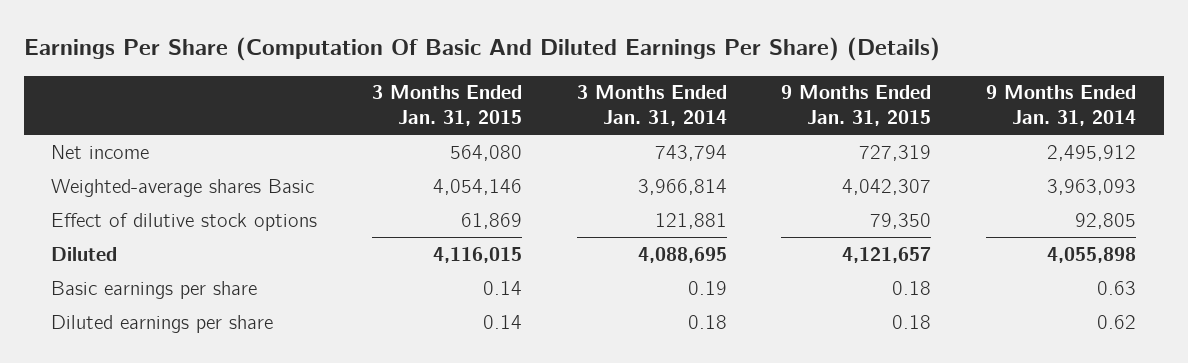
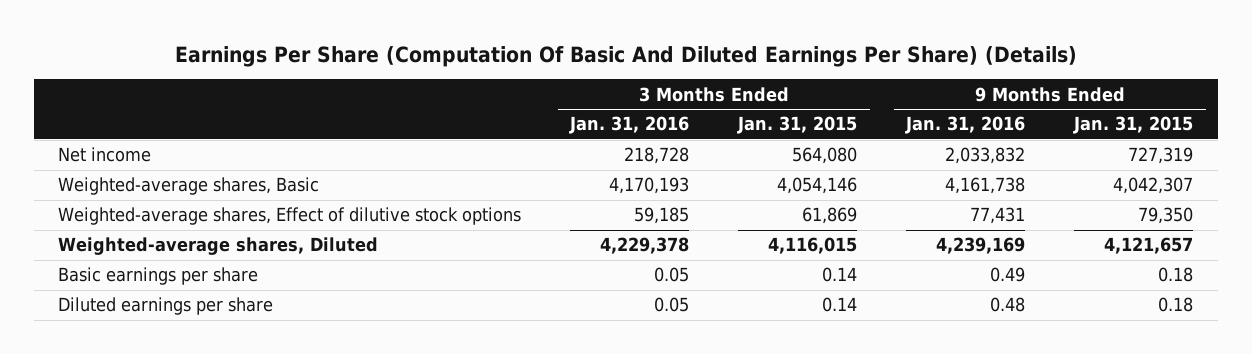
- | 3 Months Ended Jan. 31, 2015 | 3 Months Ended Jan. 31, 2014 | 9 Months Ended Jan. 31, 2015 | 9 Months Ended Jan. 31, 2014
+ | 3 Months Ended Jan. 31, 2016 | 3 Months Ended Jan. 31, 2015 | 9 Months Ended Jan. 31, 2016 | 9 Months Ended Jan. 31, 2015
- Weighted-average shares Basic | 4,054,146 | 3,966,814 | 4,042,307 | 3,963,093
- Effect of dilutive stock options | 61,869 | 121,881 | 79,350 | 92,805
- Diluted | 4,116,015 | 4,088,695 | 4,121,657 | 4,055,898
+ Weighted-average shares, Basic | 4,170,193 | 4,054,146 | 4,161,738 | 4,042,307
+ Weighted-average shares, Effect of dilutive stock options | 59,185 | 61,869 | 77,431 | 79,350
+ Weighted-average shares, Diluted | 4,229,378 | 4,116,015 | 4,239,169 | 4,121,657

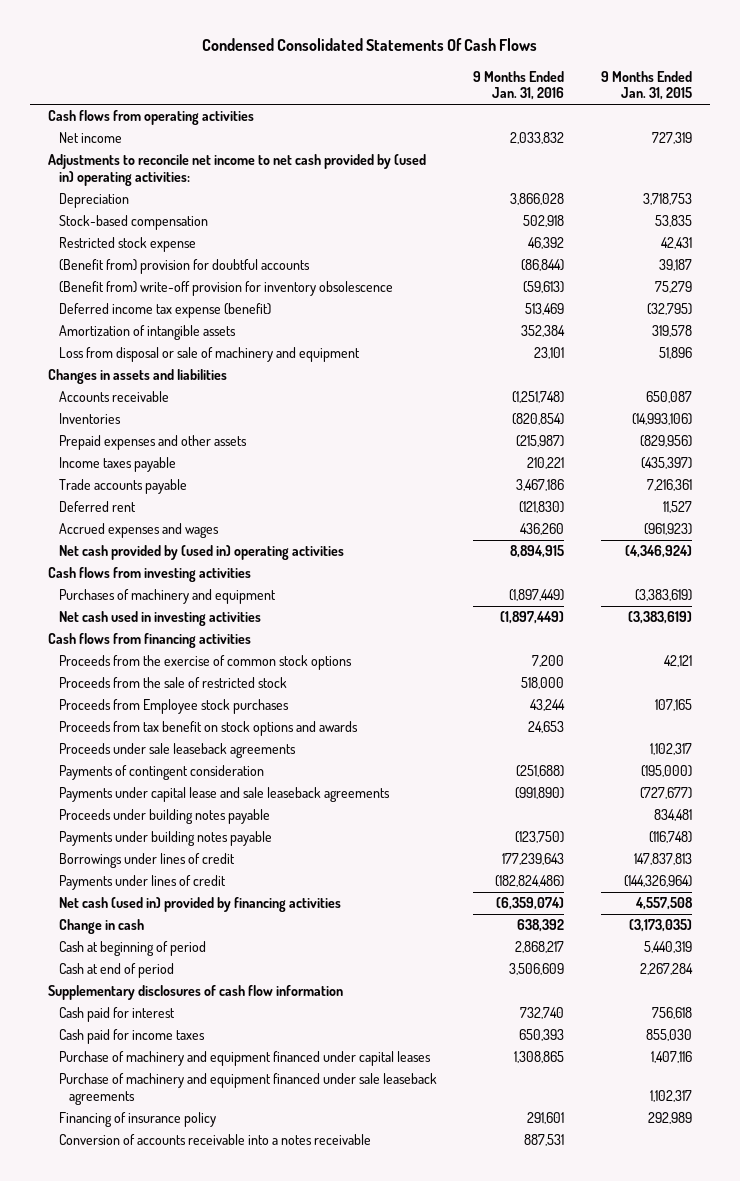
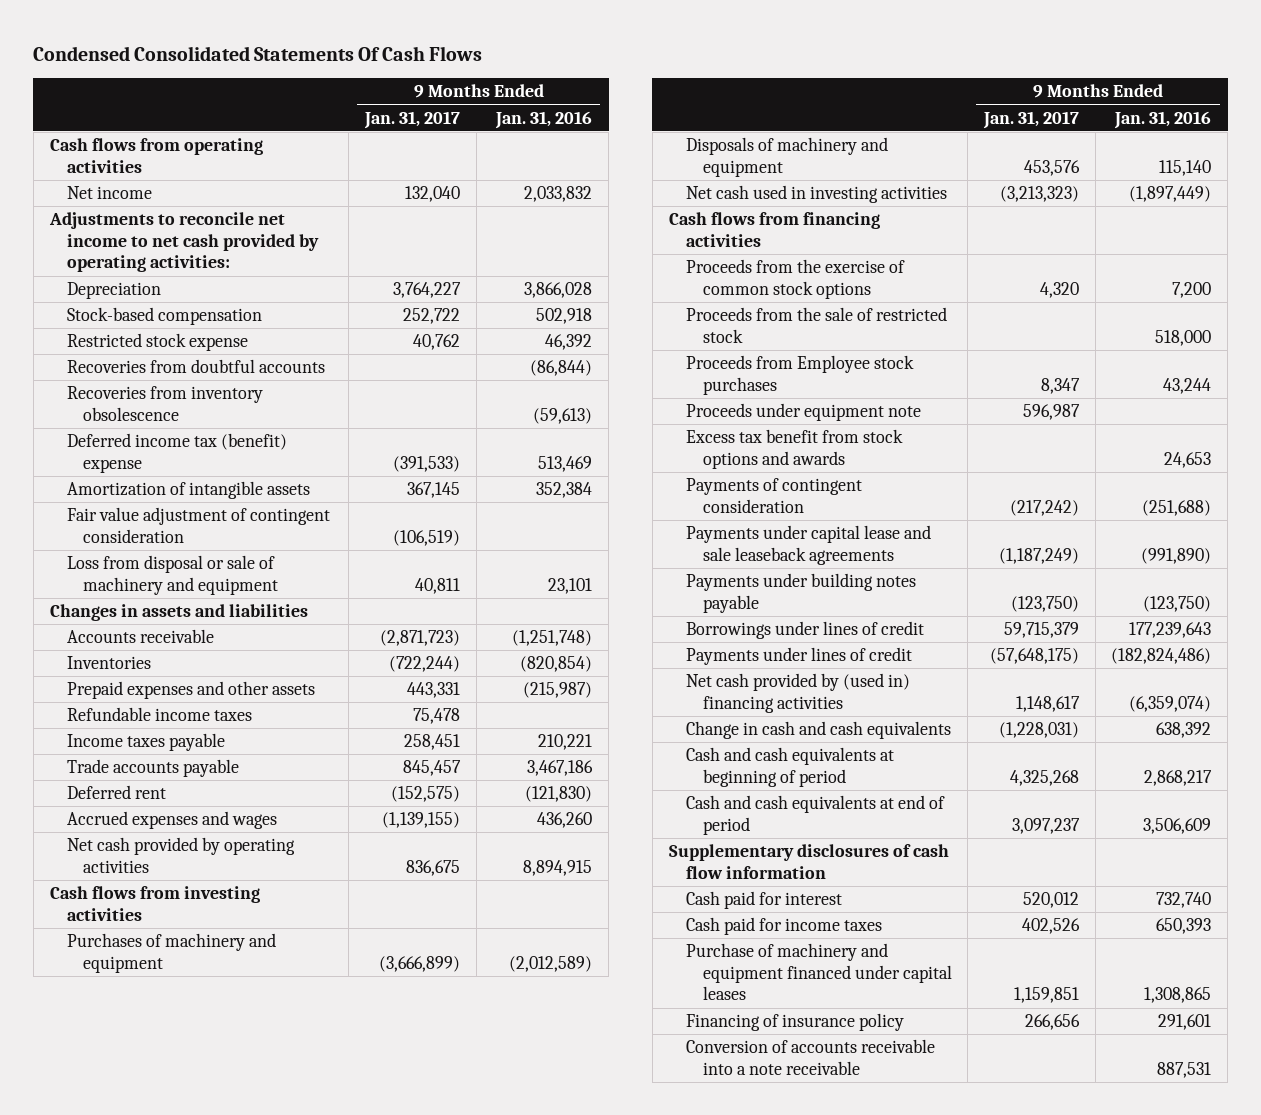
- | 9 Months Ended Jan. 31, 2016 | 9 Months Ended Jan. 31, 2015
+ | 9 Months Ended Jan. 31, 2017 | 9 Months Ended Jan. 31, 2016
- Adjustments to reconcile net income to net cash provided by (used in) operating activities:
+ Adjustments to reconcile net income to net cash provided by operating activities:
- (Benefit from) provision for doubtful accounts | (86,844) | 39,187
- (Benefit from) write-off provision for inventory obsolescence | (59,613) | 75,279
- Deferred income tax expense (benefit) | 513,469 | (32,795)
+ Recoveries from doubtful accounts | | (86,844)
+ Recoveries from inventory obsolescence | | (59,613)
+ Deferred income tax (benefit) expense | (391,533) | 513,469
+ Fair value adjustment of contingent consideration | (106,519) |
+ Refundable income taxes | 75,478 |
- Net cash provided by (used in) operating activities | 8,894,915 | (4,346,924)
+ Net cash provided by operating activities | 836,675 | 8,894,915
- Purchases of machinery and equipment | (1,897,449) | (3,383,619)
+ Purchases of machinery and equipment | (3,666,899) | (2,012,589)
+ Disposals of machinery and equipment | 453,576 | 115,140
- Proceeds from tax benefit on stock options and awards | 24,653 |
- Proceeds under sale leaseback agreements | | 1,102,317
+ Proceeds under equipment note | 596,987 |
+ Excess tax benefit from stock options and awards | | 24,653
- Proceeds under building notes payable | | 834,481
- Net cash (used in) provided by financing activities | (6,359,074) | 4,557,508
- Change in cash | 638,392 | (3,173,035)
- Cash at beginning of period | 2,868,217 | 5,440,319
- Cash at end of period | 3,506,609 | 2,267,284
+ Net cash provided by (used in) financing activities | 1,148,617 | (6,359,074)
+ Change in cash and cash equivalents | (1,228,031) | 638,392
+ Cash and cash equivalents at beginning of period | 4,325,268 | 2,868,217
+ Cash and cash equivalents at end of period | 3,097,237 | 3,506,609
- Purchase of machinery and equipment financed under sale leaseback agreements | | 1,102,317
- Conversion of accounts receivable into a notes receivable | 887,531 |
+ Conversion of accounts receivable into a note receivable | | 887,531

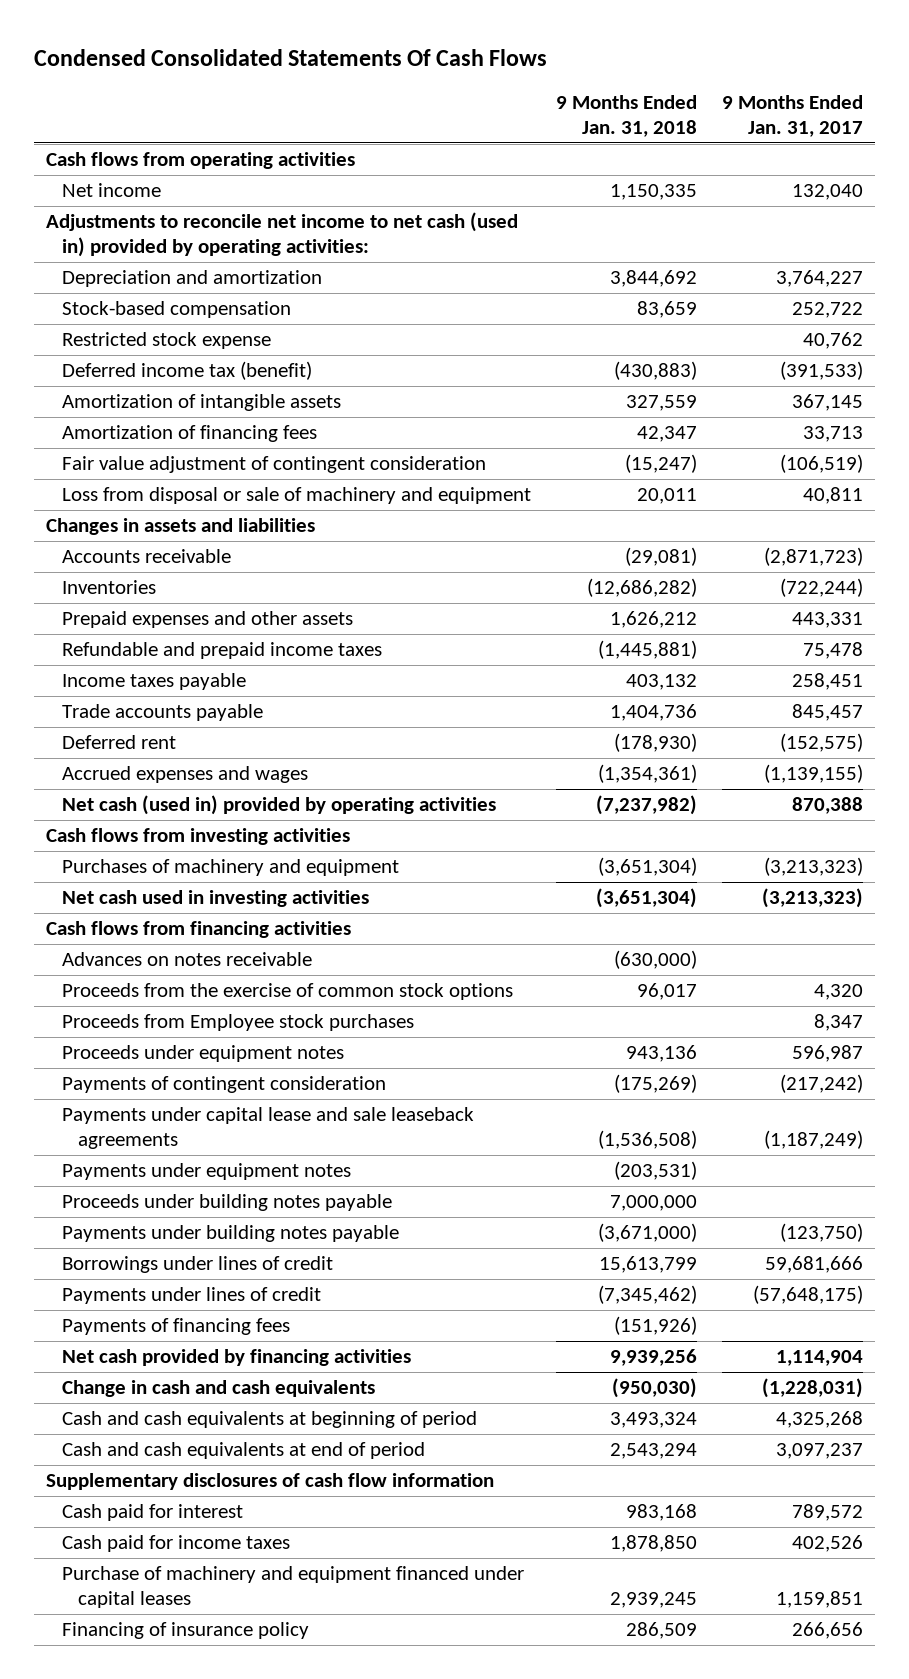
- | 9 Months Ended Jan. 31, 2017 | 9 Months Ended Jan. 31, 2016
+ | 9 Months Ended Jan. 31, 2018 | 9 Months Ended Jan. 31, 2017
- Adjustments to reconcile net income to net cash provided by operating activities:
- Depreciation | 3,764,227 | 3,866,028
+ Adjustments to reconcile net income to net cash (used in) provided by operating activities:
+ Depreciation and amortization | 3,844,692 | 3,764,227
- Recoveries from doubtful accounts | | (86,844)
- Recoveries from inventory obsolescence | | (59,613)
- Deferred income tax (benefit) expense | (391,533) | 513,469
+ Deferred income tax (benefit) | (430,883) | (391,533)
+ Amortization of financing fees | 42,347 | 33,713
- Refundable income taxes | 75,478 |
+ Refundable and prepaid income taxes | (1,445,881) | 75,478
- Net cash provided by operating activities | 836,675 | 8,894,915
+ Net cash (used in) provided by operating activities | (7,237,982) | 870,388
- Purchases of machinery and equipment | (3,666,899) | (2,012,589)
- Disposals of machinery and equipment | 453,576 | 115,140
+ Purchases of machinery and equipment | (3,651,304) | (3,213,323)
+ Advances on notes receivable | (630,000) |
- Proceeds from the sale of restricted stock | | 518,000
- Proceeds under equipment note | 596,987 |
- Excess tax benefit from stock options and awards | | 24,653
+ Proceeds under equipment notes | 943,136 | 596,987
+ Payments under equipment notes | (203,531) |
+ Proceeds under building notes payable | 7,000,000 |
- Borrowings under lines of credit | 59,715,379 | 177,239,643
+ Borrowings under lines of credit | 15,613,799 | 59,681,666
- Net cash provided by (used in) financing activities | 1,148,617 | (6,359,074)
+ Payments of financing fees | (151,926) |
+ Net cash provided by financing activities | 9,939,256 | 1,114,904
- Cash paid for interest | 520,012 | 732,740
+ Cash paid for interest | 983,168 | 789,572
- Conversion of accounts receivable into a note receivable | | 887,531

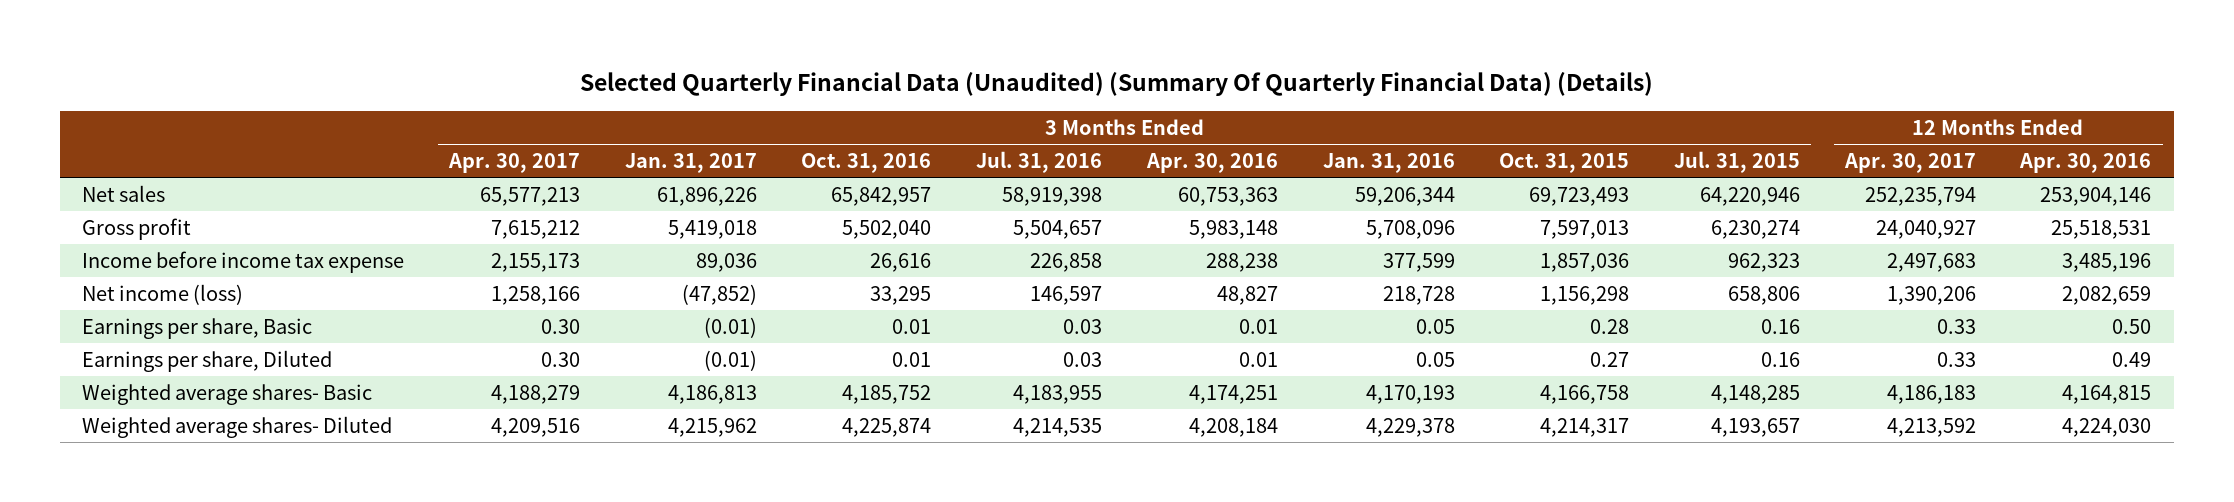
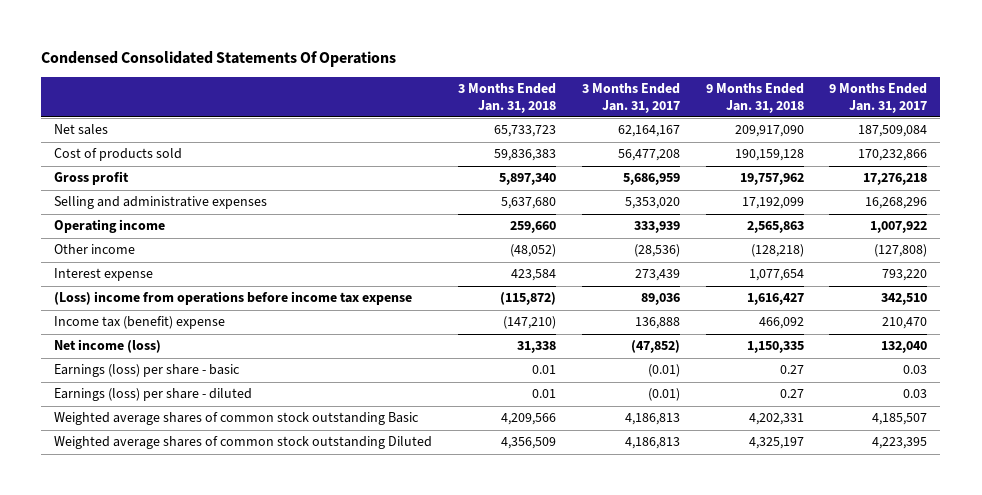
- Selected Quarterly Financial Data (Unaudited) (Summary Of Quarterly Financial Data) (Details)
+ Condensed Consolidated Statements Of Operations
- | 3 Months Ended Apr. 30, 2017 | 3 Months Ended Jan. 31, 2017 | 3 Months Ended Oct. 31, 2016 | 3 Months Ended Jul. 31, 2016 | 3 Months Ended Apr. 30, 2016 | 3 Months Ended Jan. 31, 2016 | 3 Months Ended Oct. 31, 2015 | 3 Months Ended Jul. 31, 2015 | 12 Months Ended Apr. 30, 2017 | 12 Months Ended Apr. 30, 2016
+ | 3 Months Ended Jan. 31, 2018 | 3 Months Ended Jan. 31, 2017 | 9 Months Ended Jan. 31, 2018 | 9 Months Ended Jan. 31, 2017
- Net sales | 65,577,213 | 61,896,226 | 65,842,957 | 58,919,398 | 60,753,363 | 59,206,344 | 69,723,493 | 64,220,946 | 252,235,794 | 253,904,146
- Gross profit | 7,615,212 | 5,419,018 | 5,502,040 | 5,504,657 | 5,983,148 | 5,708,096 | 7,597,013 | 6,230,274 | 24,040,927 | 25,518,531
- Income before income tax expense | 2,155,173 | 89,036 | 26,616 | 226,858 | 288,238 | 377,599 | 1,857,036 | 962,323 | 2,497,683 | 3,485,196
+ Net sales | 65,733,723 | 62,164,167 | 209,917,090 | 187,509,084
+ Cost of products sold | 59,836,383 | 56,477,208 | 190,159,128 | 170,232,866
+ Gross profit | 5,897,340 | 5,686,959 | 19,757,962 | 17,276,218
+ Selling and administrative expenses | 5,637,680 | 5,353,020 | 17,192,099 | 16,268,296
+ Operating income | 259,660 | 333,939 | 2,565,863 | 1,007,922
+ Other income | (48,052) | (28,536) | (128,218) | (127,808)
+ Interest expense | 423,584 | 273,439 | 1,077,654 | 793,220
+ (Loss) income from operations before income tax expense | (115,872) | 89,036 | 1,616,427 | 342,510
+ Income tax (benefit) expense | (147,210) | 136,888 | 466,092 | 210,470
- Earnings per share, Basic | 0.30 | (0.01) | 0.01 | 0.03 | 0.01 | 0.05 | 0.28 | 0.16 | 0.33 | 0.50
- Earnings per share, Diluted | 0.30 | (0.01) | 0.01 | 0.03 | 0.01 | 0.05 | 0.27 | 0.16 | 0.33 | 0.49
- Weighted average shares- Basic | 4,188,279 | 4,186,813 | 4,185,752 | 4,183,955 | 4,174,251 | 4,170,193 | 4,166,758 | 4,148,285 | 4,186,183 | 4,164,815
- Weighted average shares- Diluted | 4,209,516 | 4,215,962 | 4,225,874 | 4,214,535 | 4,208,184 | 4,229,378 | 4,214,317 | 4,193,657 | 4,213,592 | 4,224,030
+ Earnings (loss) per share - basic | 0.01 | (0.01) | 0.27 | 0.03
+ Earnings (loss) per share - diluted | 0.01 | (0.01) | 0.27 | 0.03
+ Weighted average shares of common stock outstanding Basic | 4,209,566 | 4,186,813 | 4,202,331 | 4,185,507
+ Weighted average shares of common stock outstanding Diluted | 4,356,509 | 4,186,813 | 4,325,197 | 4,223,395

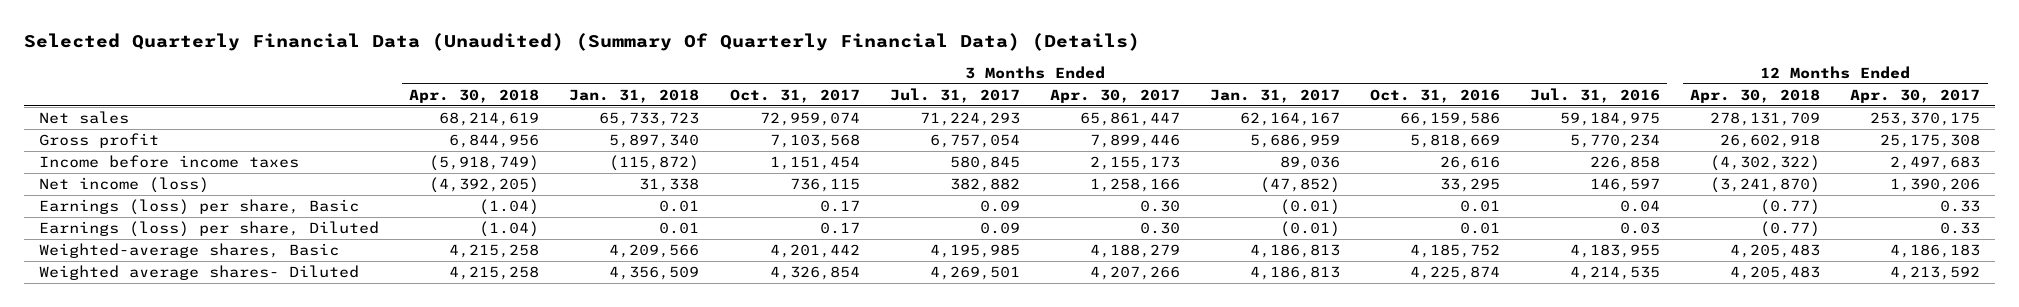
- Condensed Consolidated Statements Of Operations
+ Selected Quarterly Financial Data (Unaudited) (Summary Of Quarterly Financial Data) (Details)
- | 3 Months Ended Jan. 31, 2018 | 3 Months Ended Jan. 31, 2017 | 9 Months Ended Jan. 31, 2018 | 9 Months Ended Jan. 31, 2017
+ | 3 Months Ended Apr. 30, 2018 | 3 Months Ended Jan. 31, 2018 | 3 Months Ended Oct. 31, 2017 | 3 Months Ended Jul. 31, 2017 | 3 Months Ended Apr. 30, 2017 | 3 Months Ended Jan. 31, 2017 | 3 Months Ended Oct. 31, 2016 | 3 Months Ended Jul. 31, 2016 | 12 Months Ended Apr. 30, 2018 | 12 Months Ended Apr. 30, 2017
- Cost of products sold | 59,836,383 | 56,477,208 | 190,159,128 | 170,232,866
- Selling and administrative expenses | 5,637,680 | 5,353,020 | 17,192,099 | 16,268,296
- Operating income | 259,660 | 333,939 | 2,565,863 | 1,007,922
- Other income | (48,052) | (28,536) | (128,218) | (127,808)
- Interest expense | 423,584 | 273,439 | 1,077,654 | 793,220
- (Loss) income from operations before income tax expense | (115,872) | 89,036 | 1,616,427 | 342,510
- Income tax (benefit) expense | (147,210) | 136,888 | 466,092 | 210,470
+ Income before income taxes | (5,918,749) | (115,872) | 1,151,454 | 580,845 | 2,155,173 | 89,036 | 26,616 | 226,858 | (4,302,322) | 2,497,683
- Earnings (loss) per share - basic | 0.01 | (0.01) | 0.27 | 0.03
- Earnings (loss) per share - diluted | 0.01 | (0.01) | 0.27 | 0.03
- Weighted average shares of common stock outstanding Basic | 4,209,566 | 4,186,813 | 4,202,331 | 4,185,507
- Weighted average shares of common stock outstanding Diluted | 4,356,509 | 4,186,813 | 4,325,197 | 4,223,395
+ Earnings (loss) per share, Basic | (1.04) | 0.01 | 0.17 | 0.09 | 0.30 | (0.01) | 0.01 | 0.04 | (0.77) | 0.33
+ Earnings (loss) per share, Diluted | (1.04) | 0.01 | 0.17 | 0.09 | 0.30 | (0.01) | 0.01 | 0.03 | (0.77) | 0.33
+ Weighted-average shares, Basic | 4,215,258 | 4,209,566 | 4,201,442 | 4,195,985 | 4,188,279 | 4,186,813 | 4,185,752 | 4,183,955 | 4,205,483 | 4,186,183
+ Weighted average shares- Diluted | 4,215,258 | 4,356,509 | 4,326,854 | 4,269,501 | 4,207,266 | 4,186,813 | 4,225,874 | 4,214,535 | 4,205,483 | 4,213,592

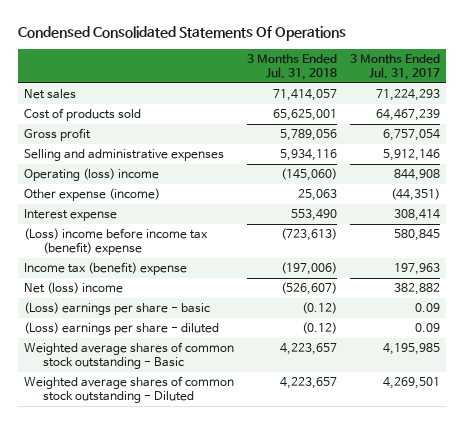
- Selected Quarterly Financial Data (Unaudited) (Summary Of Quarterly Financial Data) (Details)
+ Condensed Consolidated Statements Of Operations
- | 3 Months Ended Apr. 30, 2018 | 3 Months Ended Jan. 31, 2018 | 3 Months Ended Oct. 31, 2017 | 3 Months Ended Jul. 31, 2017 | 3 Months Ended Apr. 30, 2017 | 3 Months Ended Jan. 31, 2017 | 3 Months Ended Oct. 31, 2016 | 3 Months Ended Jul. 31, 2016 | 12 Months Ended Apr. 30, 2018 | 12 Months Ended Apr. 30, 2017
+ | 3 Months Ended Jul. 31, 2018 | 3 Months Ended Jul. 31, 2017
+ Cost of products sold | 65,625,001 | 64,467,239
- Income before income taxes | (5,918,749) | (115,872) | 1,151,454 | 580,845 | 2,155,173 | 89,036 | 26,616 | 226,858 | (4,302,322) | 2,497,683
- Net income (loss) | (4,392,205) | 31,338 | 736,115 | 382,882 | 1,258,166 | (47,852) | 33,295 | 146,597 | (3,241,870) | 1,390,206
- Earnings (loss) per share, Basic | (1.04) | 0.01 | 0.17 | 0.09 | 0.30 | (0.01) | 0.01 | 0.04 | (0.77) | 0.33
- Earnings (loss) per share, Diluted | (1.04) | 0.01 | 0.17 | 0.09 | 0.30 | (0.01) | 0.01 | 0.03 | (0.77) | 0.33
- Weighted-average shares, Basic | 4,215,258 | 4,209,566 | 4,201,442 | 4,195,985 | 4,188,279 | 4,186,813 | 4,185,752 | 4,183,955 | 4,205,483 | 4,186,183
- Weighted average shares- Diluted | 4,215,258 | 4,356,509 | 4,326,854 | 4,269,501 | 4,207,266 | 4,186,813 | 4,225,874 | 4,214,535 | 4,205,483 | 4,213,592
+ Selling and administrative expenses | 5,934,116 | 5,912,146
+ Operating (loss) income | (145,060) | 844,908
+ Other expense (income) | 25,063 | (44,351)
+ Interest expense | 553,490 | 308,414
+ (Loss) income before income tax (benefit) expense | (723,613) | 580,845
+ Income tax (benefit) expense | (197,006) | 197,963
+ Net (loss) income | (526,607) | 382,882
+ (Loss) earnings per share - basic | (0.12) | 0.09
+ (Loss) earnings per share - diluted | (0.12) | 0.09
+ Weighted average shares of common stock outstanding - Basic | 4,223,657 | 4,195,985
+ Weighted average shares of common stock outstanding - Diluted | 4,223,657 | 4,269,501

